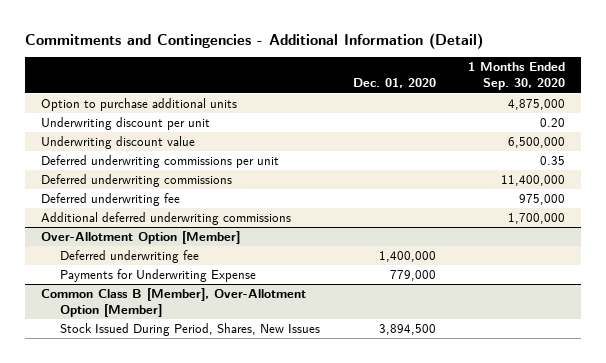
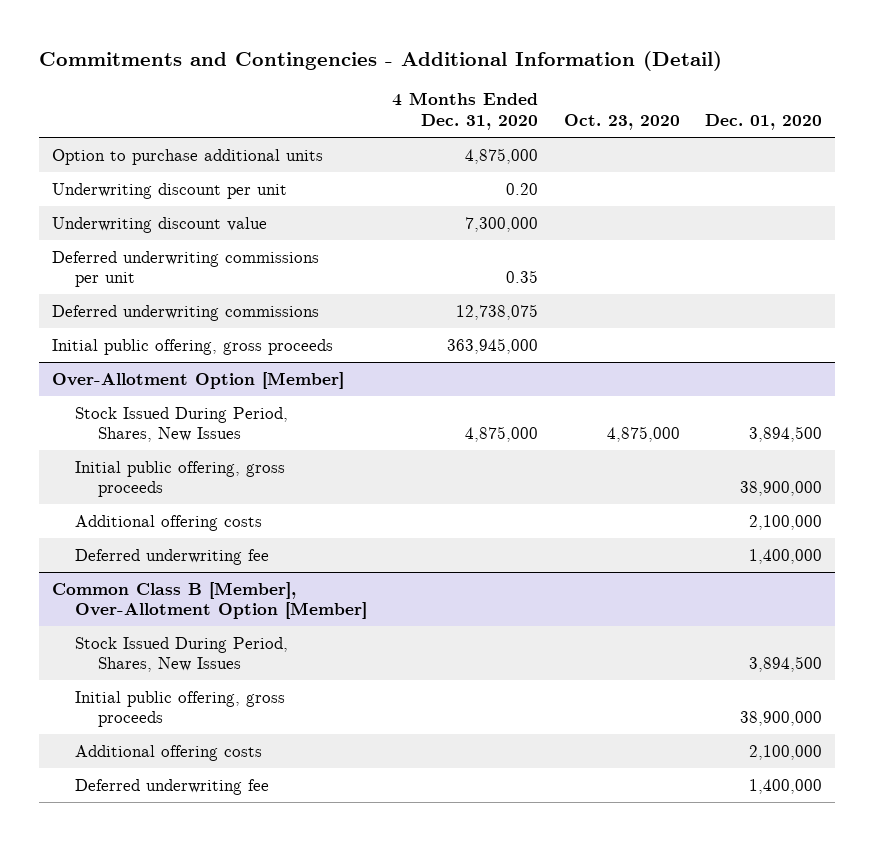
- | Dec. 01, 2020 | 1 Months Ended Sep. 30, 2020
+ | 4 Months Ended Dec. 31, 2020 | Oct. 23, 2020 | Dec. 01, 2020
- Deferred underwriting fee | | 975,000
- Additional deferred underwriting commissions | | 1,700,000
+ Initial public offering, gross proceeds | 363,945,000 | |
@ Over-Allotment Option [Member]
+ Stock Issued During Period, Shares, New Issues | 4,875,000 | 4,875,000 | 3,894,500
+ Initial public offering, gross proceeds | | | 38,900,000
+ Additional offering costs | | | 2,100,000
- Payments for Underwriting Expense | 779,000 |
@ Common Class B [Member], Over-Allotment Option [Member]
+ Initial public offering, gross proceeds | | | 38,900,000
+ Additional offering costs | | | 2,100,000
+ Deferred underwriting fee | | | 1,400,000

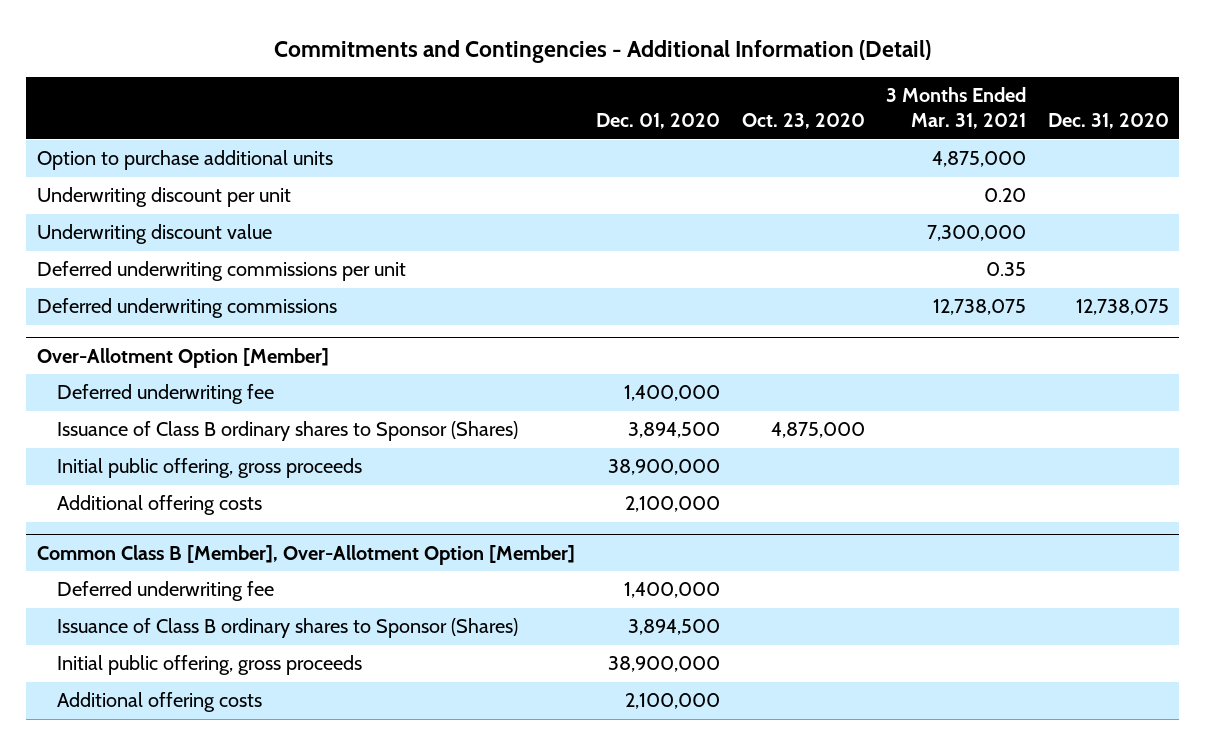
- | 4 Months Ended Dec. 31, 2020 | Oct. 23, 2020 | Dec. 01, 2020
+ | Dec. 01, 2020 | Oct. 23, 2020 | 3 Months Ended Mar. 31, 2021 | Dec. 31, 2020
- Initial public offering, gross proceeds | 363,945,000 | |
@ Over-Allotment Option [Member]
- Stock Issued During Period, Shares, New Issues | 4,875,000 | 4,875,000 | 3,894,500
moved up: Deferred underwriting fee | 1,400,000 | | |
+ Issuance of Class B ordinary shares to Sponsor (Shares) | 3,894,500 | 4,875,000 | |
@ Common Class B [Member], Over-Allotment Option [Member]
- Stock Issued During Period, Shares, New Issues | | | 3,894,500
moved up: Deferred underwriting fee | 1,400,000 | | |
+ Issuance of Class B ordinary shares to Sponsor (Shares) | 3,894,500 | | |

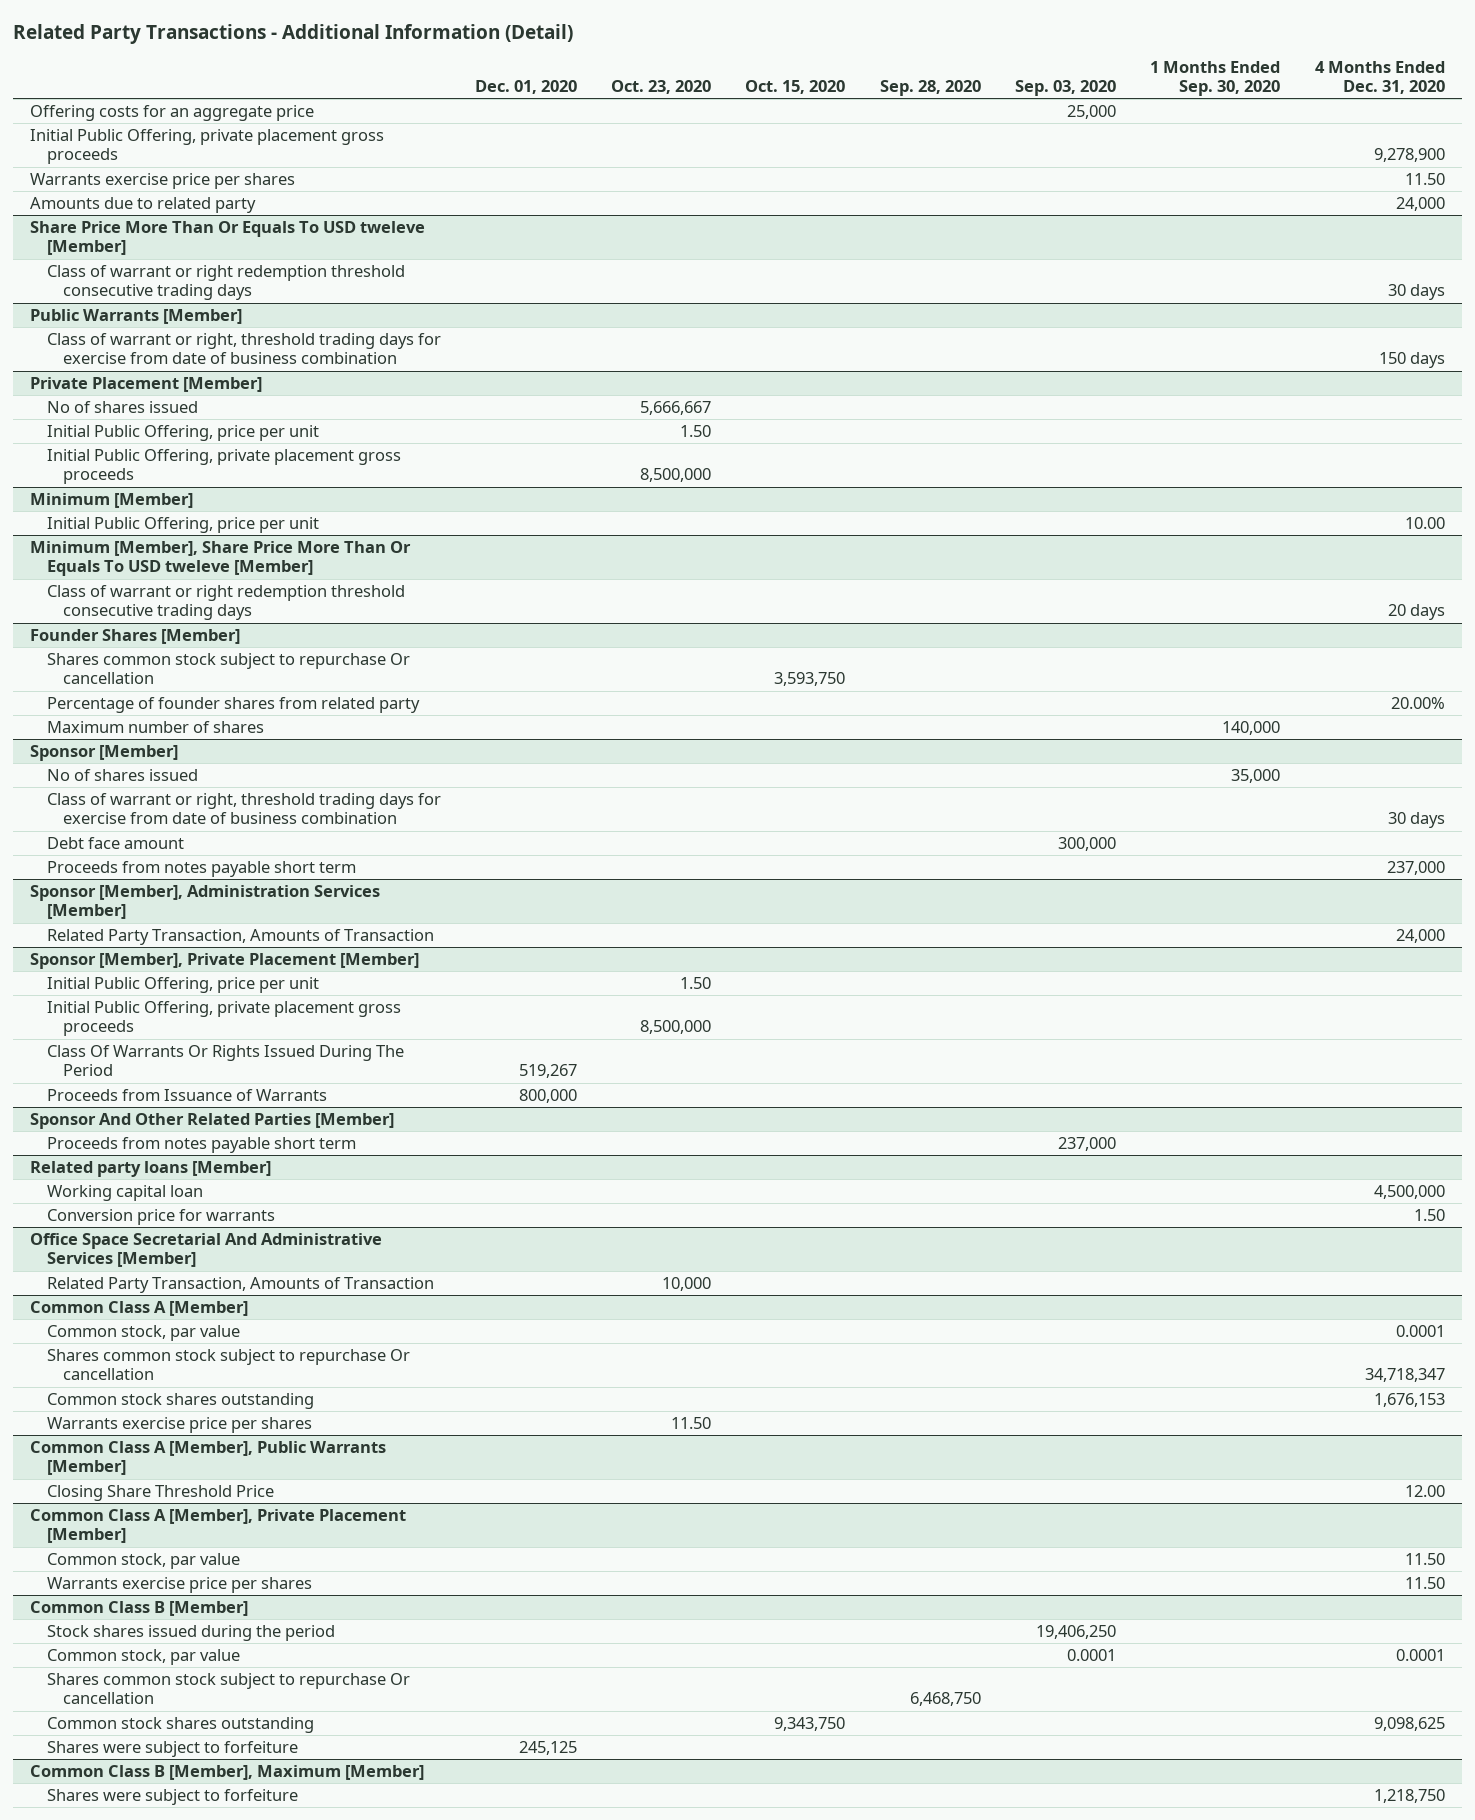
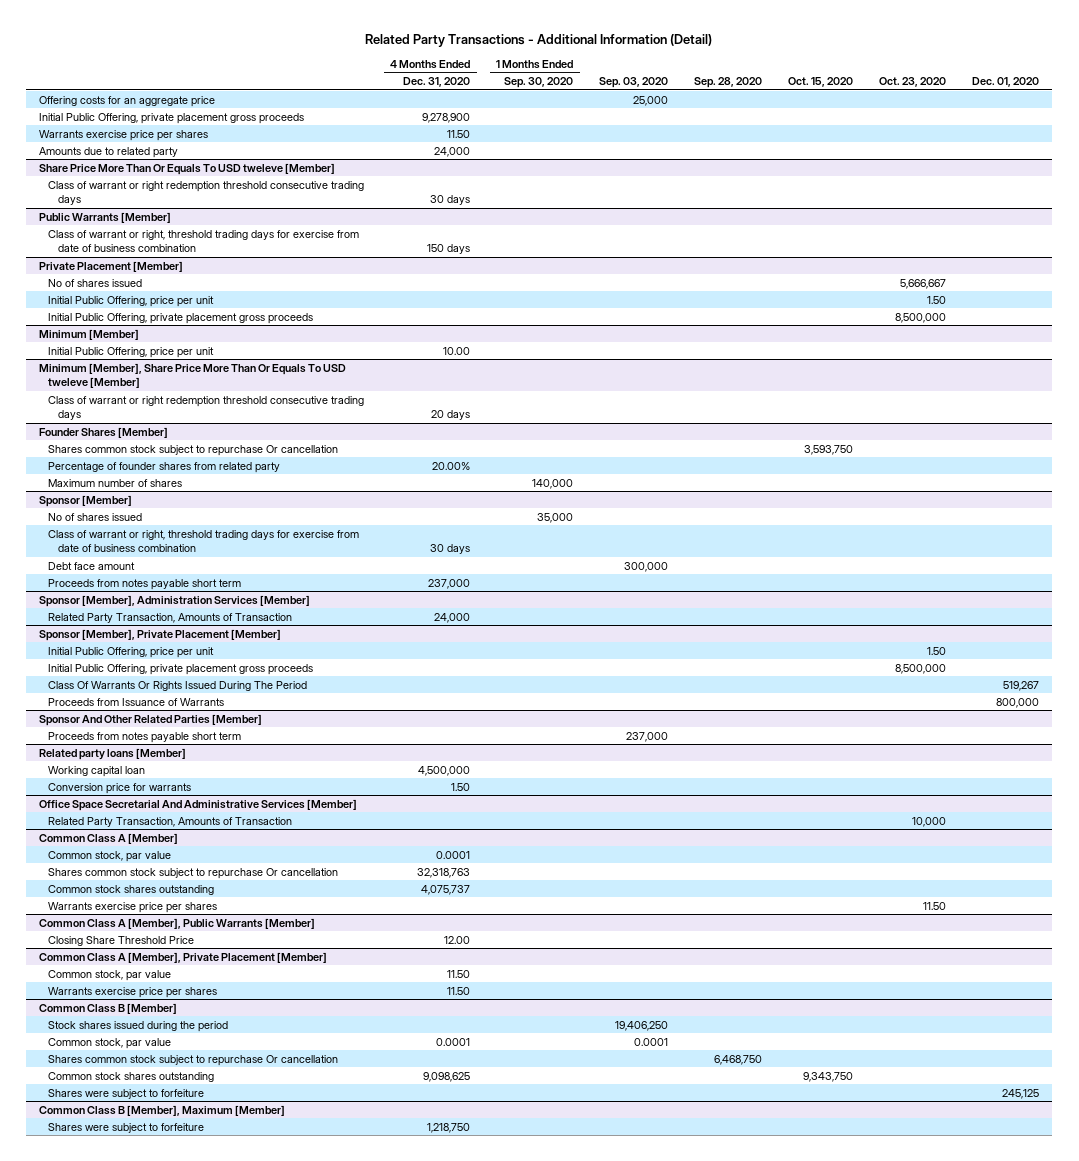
- | Dec. 01, 2020 | Oct. 23, 2020 | Oct. 15, 2020 | Sep. 28, 2020 | Sep. 03, 2020 | 1 Months Ended Sep. 30, 2020 | 4 Months Ended Dec. 31, 2020
+ | 4 Months Ended Dec. 31, 2020 | 1 Months Ended Sep. 30, 2020 | Sep. 03, 2020 | Sep. 28, 2020 | Oct. 15, 2020 | Oct. 23, 2020 | Dec. 01, 2020
@ Common Class A [Member]
- Shares common stock subject to repurchase Or cancellation | | | | | | | 34,718,347
- Common stock shares outstanding | | | | | | | 1,676,153
+ Shares common stock subject to repurchase Or cancellation | 32,318,763 | | | | | |
+ Common stock shares outstanding | 4,075,737 | | | | | |

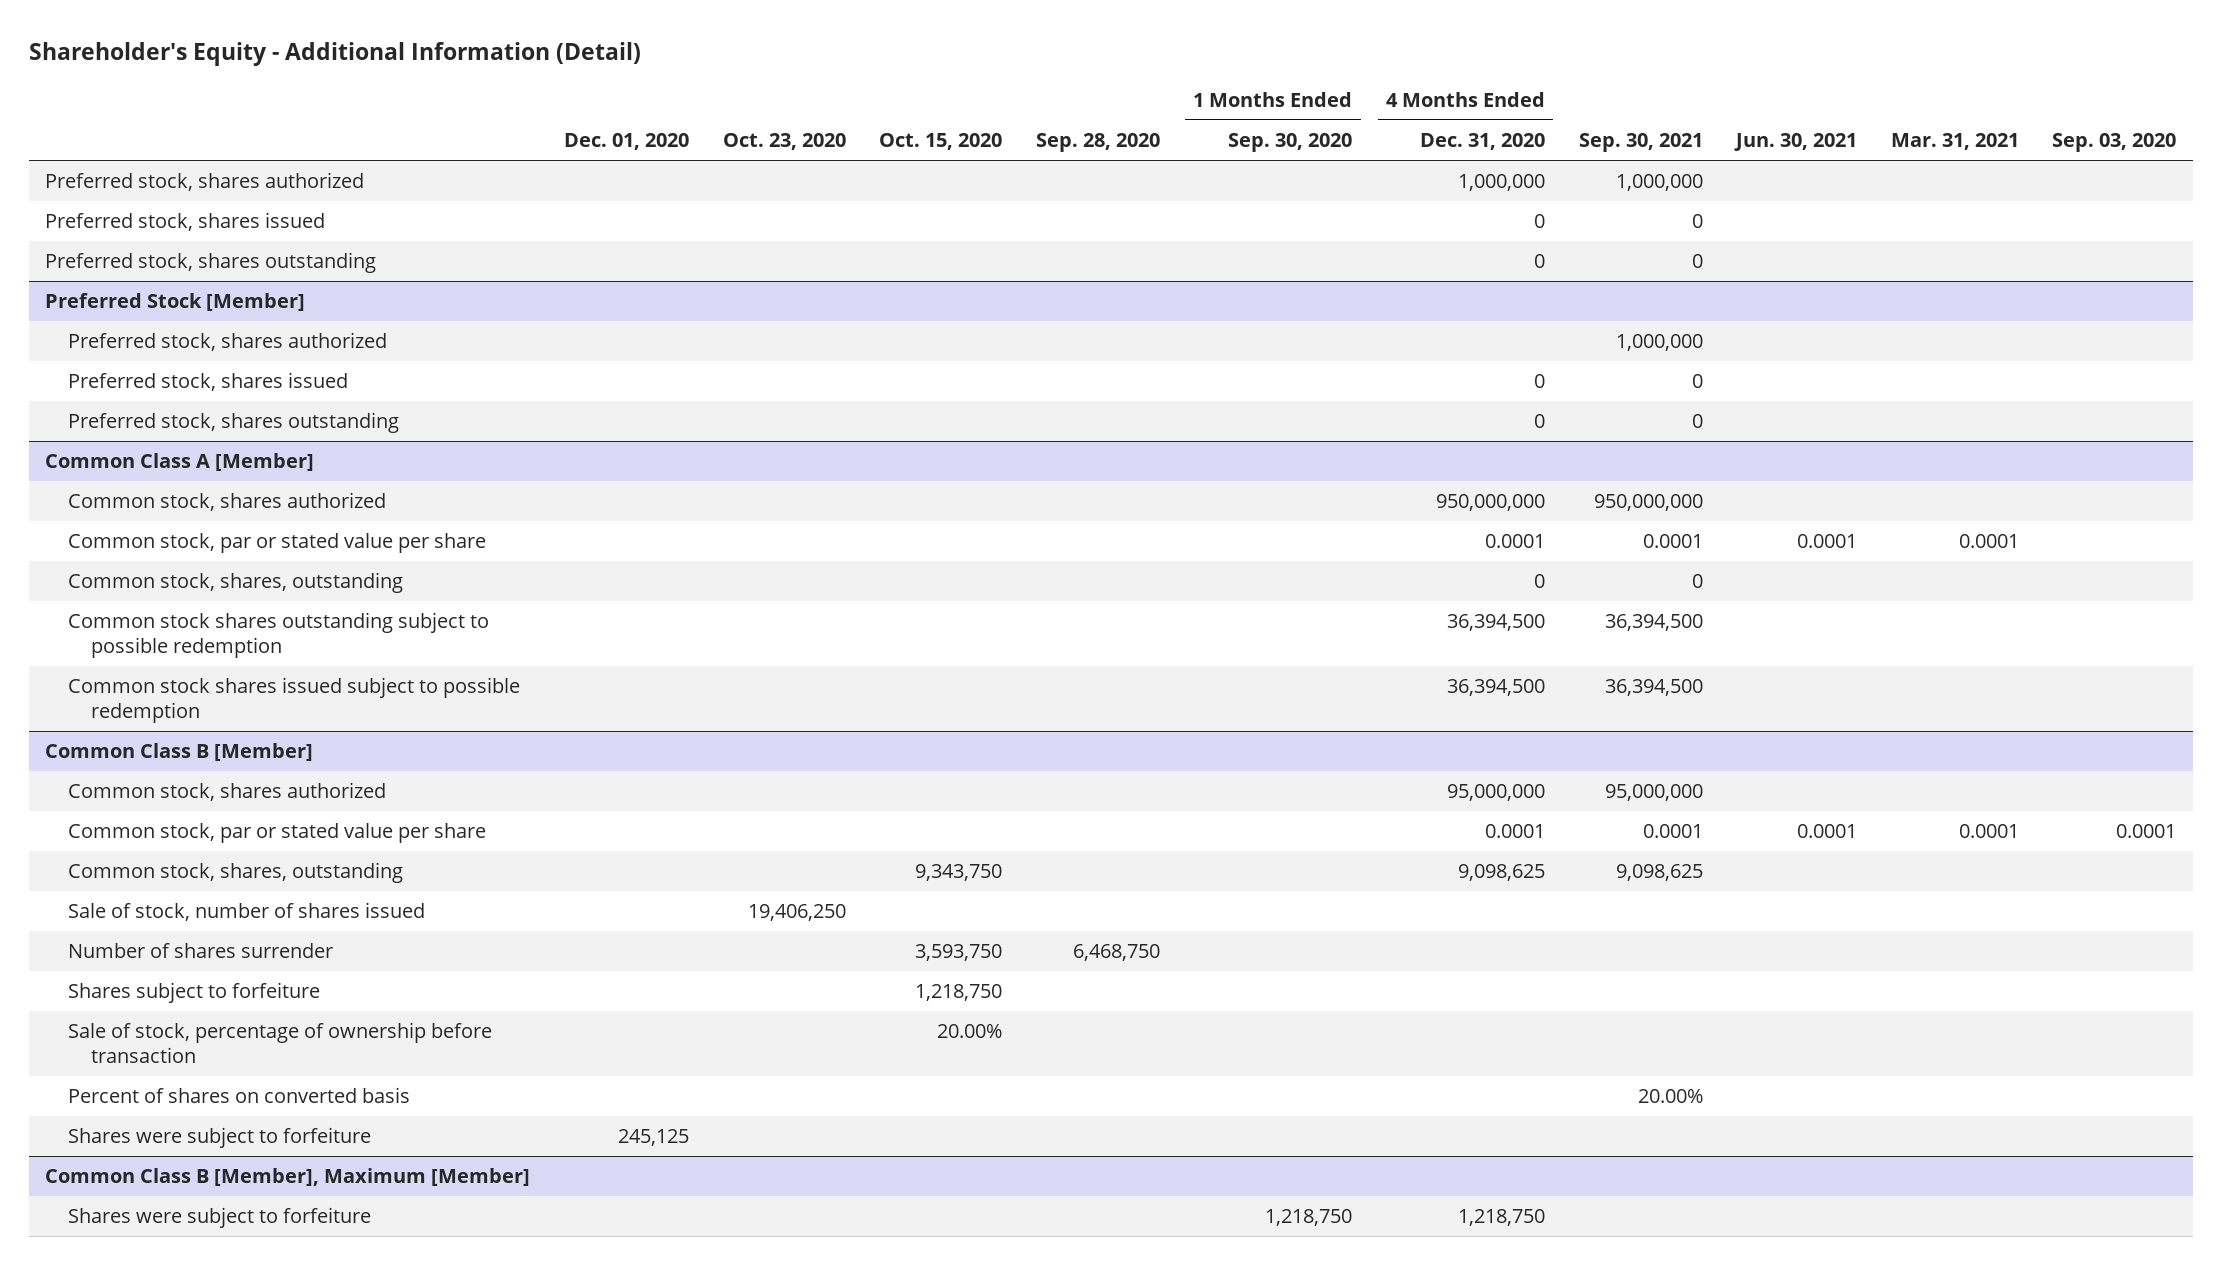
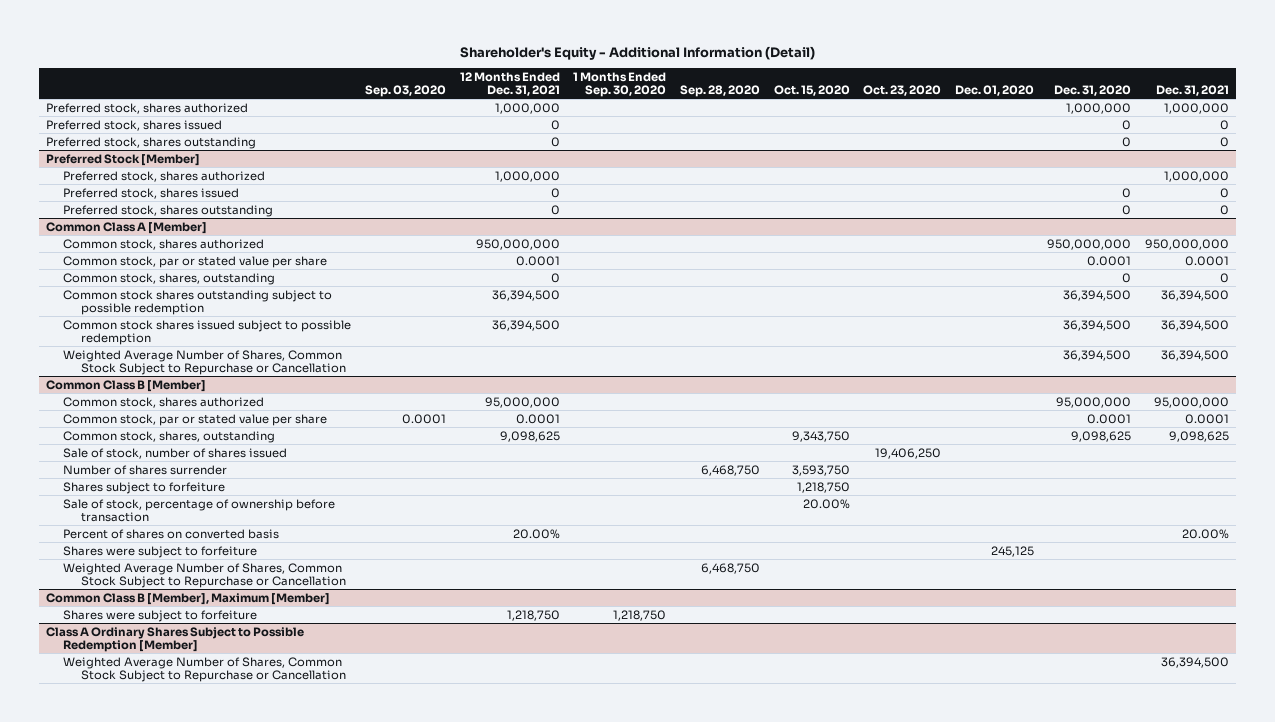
- | Dec. 01, 2020 | Oct. 23, 2020 | Oct. 15, 2020 | Sep. 28, 2020 | 1 Months Ended Sep. 30, 2020 | 4 Months Ended Dec. 31, 2020 | Sep. 30, 2021 | Jun. 30, 2021 | Mar. 31, 2021 | Sep. 03, 2020
+ | Sep. 03, 2020 | 12 Months Ended Dec. 31, 2021 | 1 Months Ended Sep. 30, 2020 | Sep. 28, 2020 | Oct. 15, 2020 | Oct. 23, 2020 | Dec. 01, 2020 | Dec. 31, 2020 | Dec. 31, 2021
@ Common Class A [Member]
+ Weighted Average Number of Shares, Common Stock Subject to Repurchase or Cancellation | | | | | | | | 36,394,500 | 36,394,500
@ Common Class B [Member]
+ Weighted Average Number of Shares, Common Stock Subject to Repurchase or Cancellation | | | | 6,468,750 | | | | |
+ Class A Ordinary Shares Subject to Possible Redemption [Member]
+ Weighted Average Number of Shares, Common Stock Subject to Repurchase or Cancellation | | | | | | | | | 36,394,500

